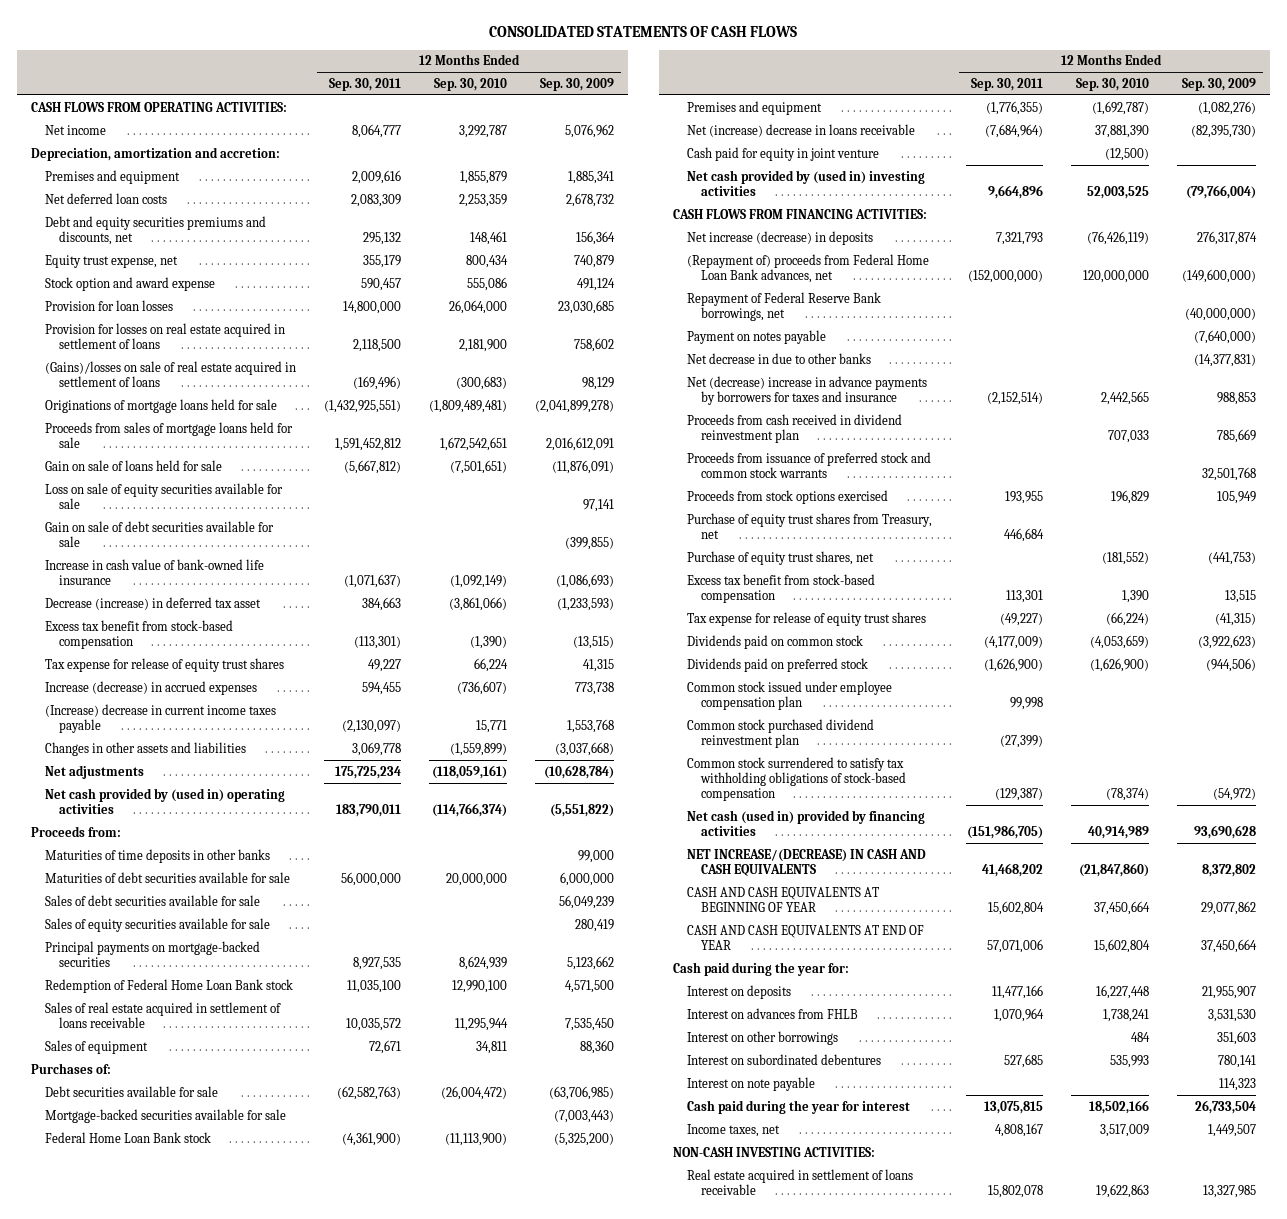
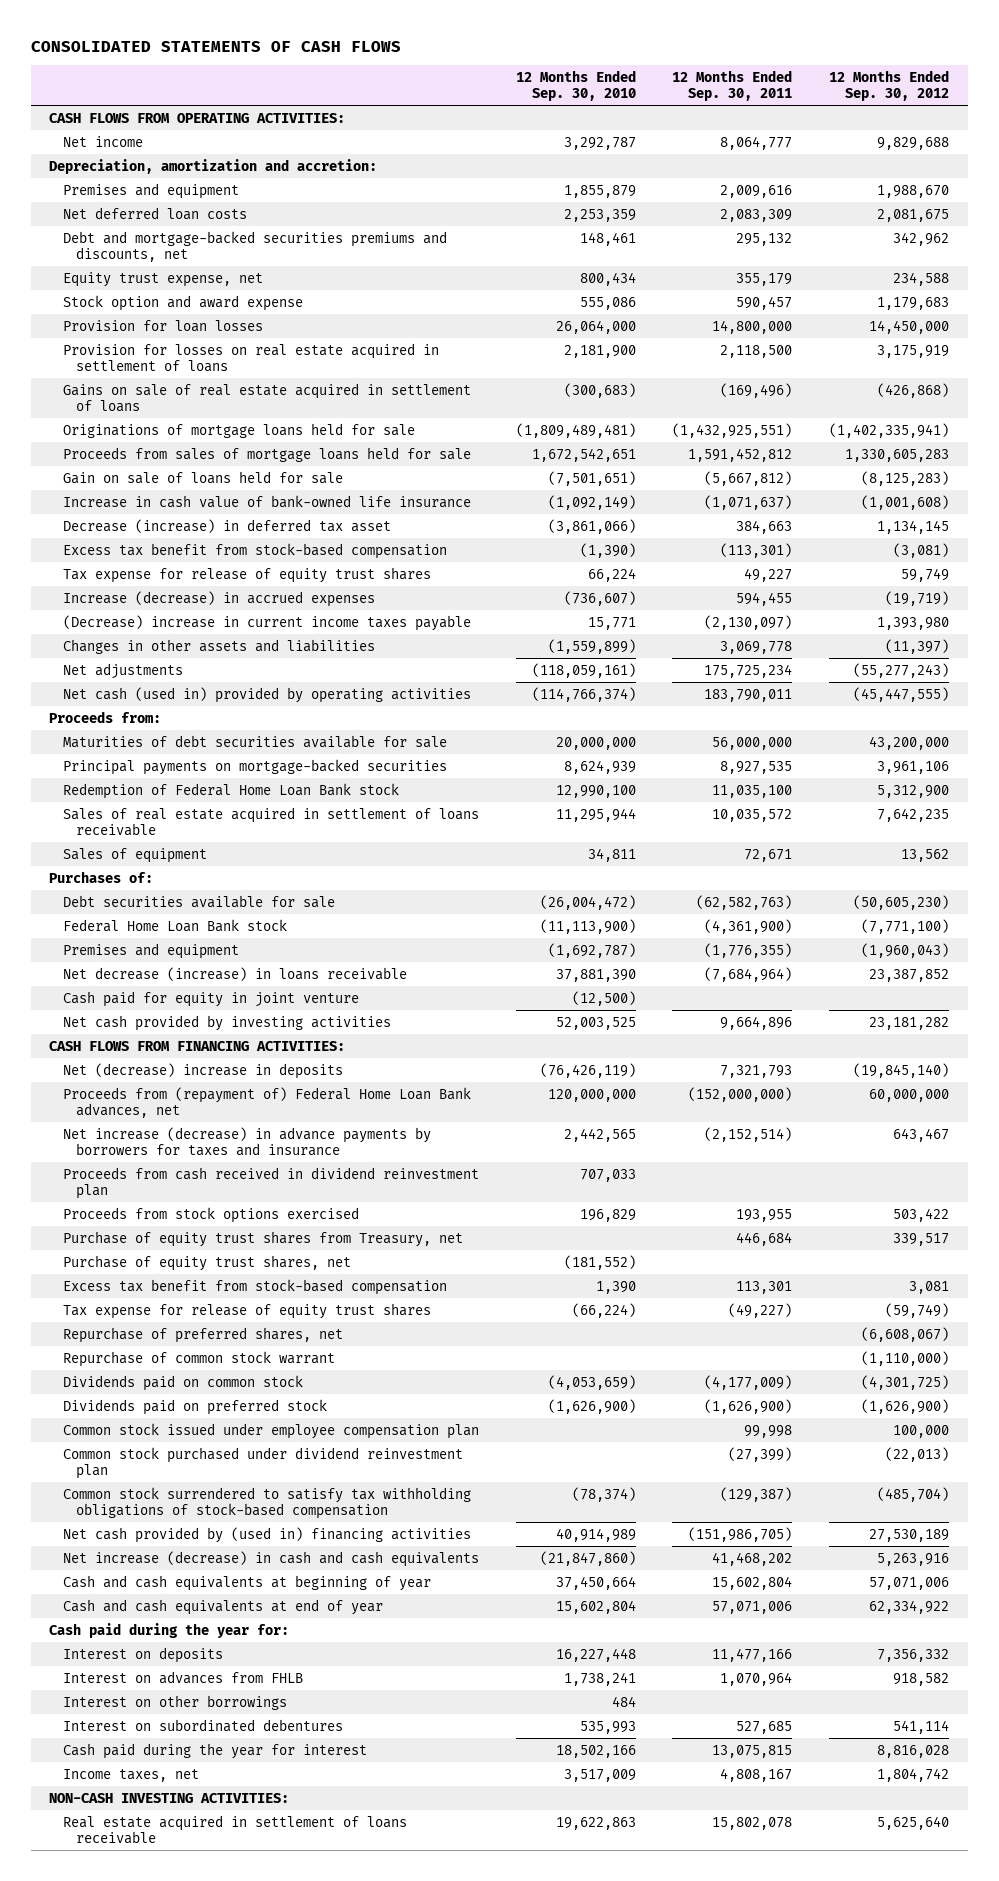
- | 12 Months Ended Sep. 30, 2011 | 12 Months Ended Sep. 30, 2010 | 12 Months Ended Sep. 30, 2009
+ | 12 Months Ended Sep. 30, 2010 | 12 Months Ended Sep. 30, 2011 | 12 Months Ended Sep. 30, 2012
- Debt and equity securities premiums and discounts, net | 295,132 | 148,461 | 156,364
+ Debt and mortgage-backed securities premiums and discounts, net | 148,461 | 295,132 | 342,962
- (Gains)/losses on sale of real estate acquired in settlement of loans | (169,496) | (300,683) | 98,129
+ Gains on sale of real estate acquired in settlement of loans | (300,683) | (169,496) | (426,868)
- Loss on sale of equity securities available for sale | | | 97,141
- Gain on sale of debt securities available for sale | | | (399,855)
- (Increase) decrease in current income taxes payable | (2,130,097) | 15,771 | 1,553,768
+ (Decrease) increase in current income taxes payable | 15,771 | (2,130,097) | 1,393,980
- Net cash provided by (used in) operating activities | 183,790,011 | (114,766,374) | (5,551,822)
+ Net cash (used in) provided by operating activities | (114,766,374) | 183,790,011 | (45,447,555)
- Maturities of time deposits in other banks | | | 99,000
- Sales of debt securities available for sale | | | 56,049,239
- Sales of equity securities available for sale | | | 280,419
- Mortgage-backed securities available for sale | | | (7,003,443)
- Net (increase) decrease in loans receivable | (7,684,964) | 37,881,390 | (82,395,730)
+ Net decrease (increase) in loans receivable | 37,881,390 | (7,684,964) | 23,387,852
- Net cash provided by (used in) investing activities | 9,664,896 | 52,003,525 | (79,766,004)
+ Net cash provided by investing activities | 52,003,525 | 9,664,896 | 23,181,282
- Net increase (decrease) in deposits | 7,321,793 | (76,426,119) | 276,317,874
- (Repayment of) proceeds from Federal Home Loan Bank advances, net | (152,000,000) | 120,000,000 | (149,600,000)
- Repayment of Federal Reserve Bank borrowings, net | | | (40,000,000)
- Payment on notes payable | | | (7,640,000)
- Net decrease in due to other banks | | | (14,377,831)
- Net (decrease) increase in advance payments by borrowers for taxes and insurance | (2,152,514) | 2,442,565 | 988,853
+ Net (decrease) increase in deposits | (76,426,119) | 7,321,793 | (19,845,140)
+ Proceeds from (repayment of) Federal Home Loan Bank advances, net | 120,000,000 | (152,000,000) | 60,000,000
+ Net increase (decrease) in advance payments by borrowers for taxes and insurance | 2,442,565 | (2,152,514) | 643,467
- Proceeds from issuance of preferred stock and common stock warrants | | | 32,501,768
+ Repurchase of preferred shares, net | | | (6,608,067)
+ Repurchase of common stock warrant | | | (1,110,000)
- Common stock purchased dividend reinvestment plan | (27,399) | |
+ Common stock purchased under dividend reinvestment plan | | (27,399) | (22,013)
- Net cash (used in) provided by financing activities | (151,986,705) | 40,914,989 | 93,690,628
- NET INCREASE/(DECREASE) IN CASH AND CASH EQUIVALENTS | 41,468,202 | (21,847,860) | 8,372,802
- CASH AND CASH EQUIVALENTS AT BEGINNING OF YEAR | 15,602,804 | 37,450,664 | 29,077,862
- CASH AND CASH EQUIVALENTS AT END OF YEAR | 57,071,006 | 15,602,804 | 37,450,664
+ Net cash provided by (used in) financing activities | 40,914,989 | (151,986,705) | 27,530,189
+ Net increase (decrease) in cash and cash equivalents | (21,847,860) | 41,468,202 | 5,263,916
+ Cash and cash equivalents at beginning of year | 37,450,664 | 15,602,804 | 57,071,006
+ Cash and cash equivalents at end of year | 15,602,804 | 57,071,006 | 62,334,922
- Interest on note payable | | | 114,323

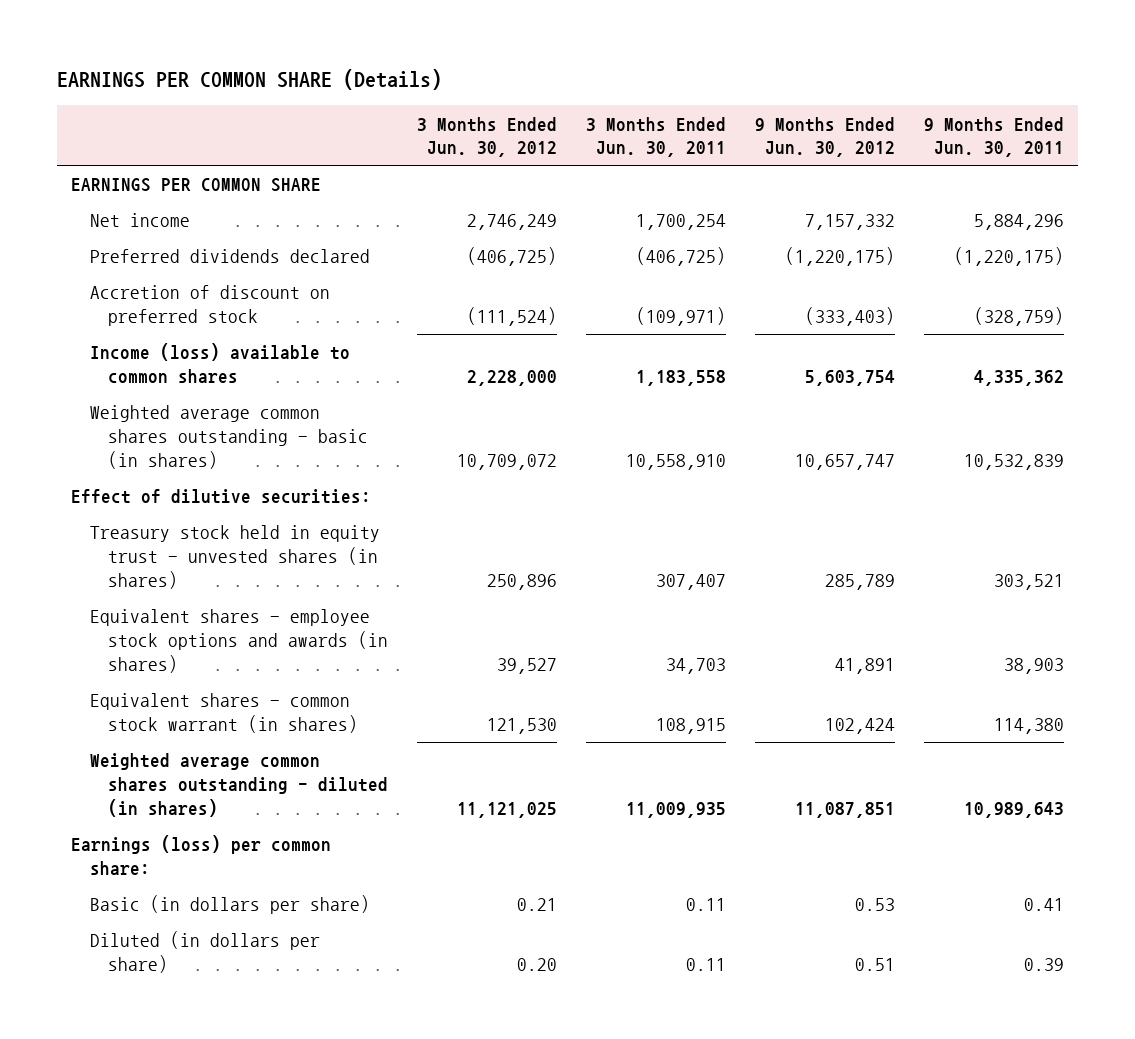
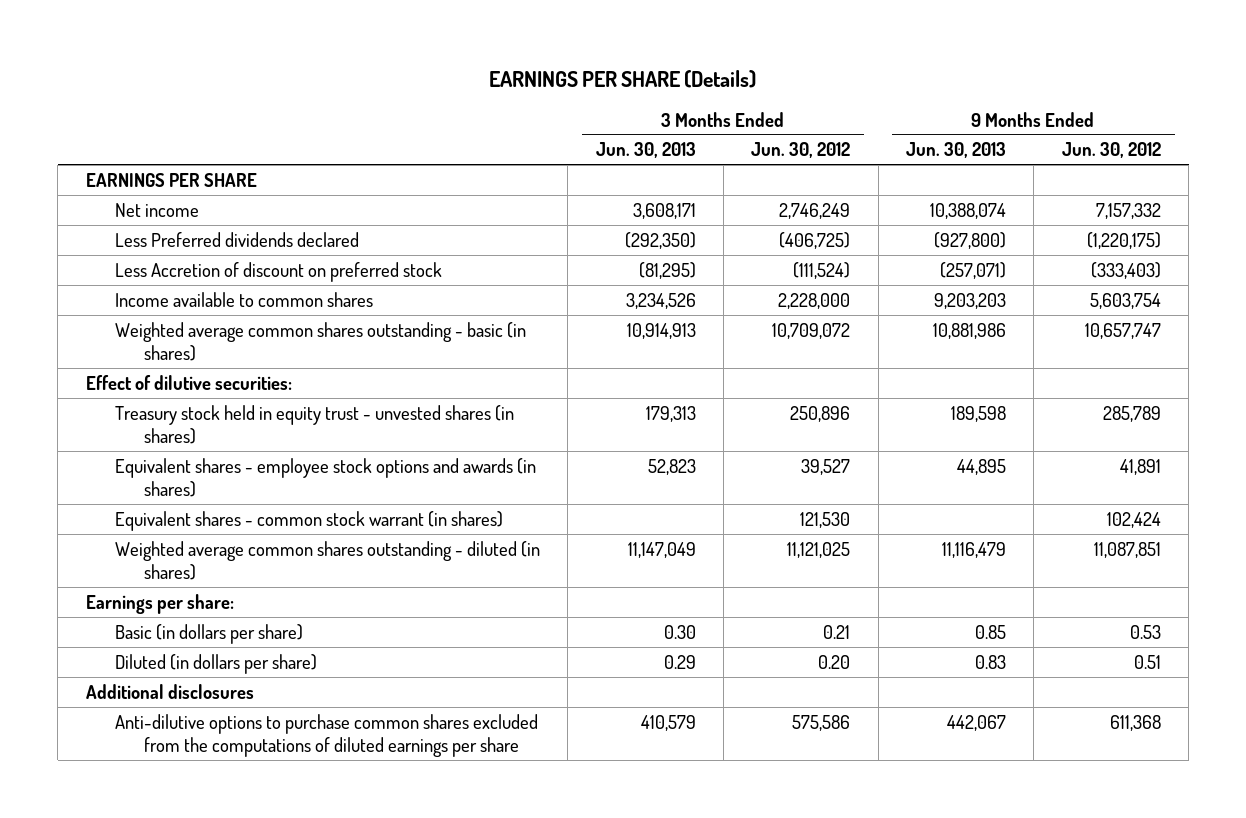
- EARNINGS PER COMMON SHARE (Details)
+ EARNINGS PER SHARE (Details)
- | 3 Months Ended Jun. 30, 2012 | 3 Months Ended Jun. 30, 2011 | 9 Months Ended Jun. 30, 2012 | 9 Months Ended Jun. 30, 2011
+ | 3 Months Ended Jun. 30, 2013 | 3 Months Ended Jun. 30, 2012 | 9 Months Ended Jun. 30, 2013 | 9 Months Ended Jun. 30, 2012
- EARNINGS PER COMMON SHARE
+ EARNINGS PER SHARE
- Preferred dividends declared | (406,725) | (406,725) | (1,220,175) | (1,220,175)
- Accretion of discount on preferred stock | (111,524) | (109,971) | (333,403) | (328,759)
- Income (loss) available to common shares | 2,228,000 | 1,183,558 | 5,603,754 | 4,335,362
+ Less Preferred dividends declared | (292,350) | (406,725) | (927,800) | (1,220,175)
+ Less Accretion of discount on preferred stock | (81,295) | (111,524) | (257,071) | (333,403)
+ Income available to common shares | 3,234,526 | 2,228,000 | 9,203,203 | 5,603,754
- Earnings (loss) per common share:
+ Earnings per share:
+ Additional disclosures
+ Anti-dilutive options to purchase common shares excluded from the computations of diluted earnings per share | 410,579 | 575,586 | 442,067 | 611,368

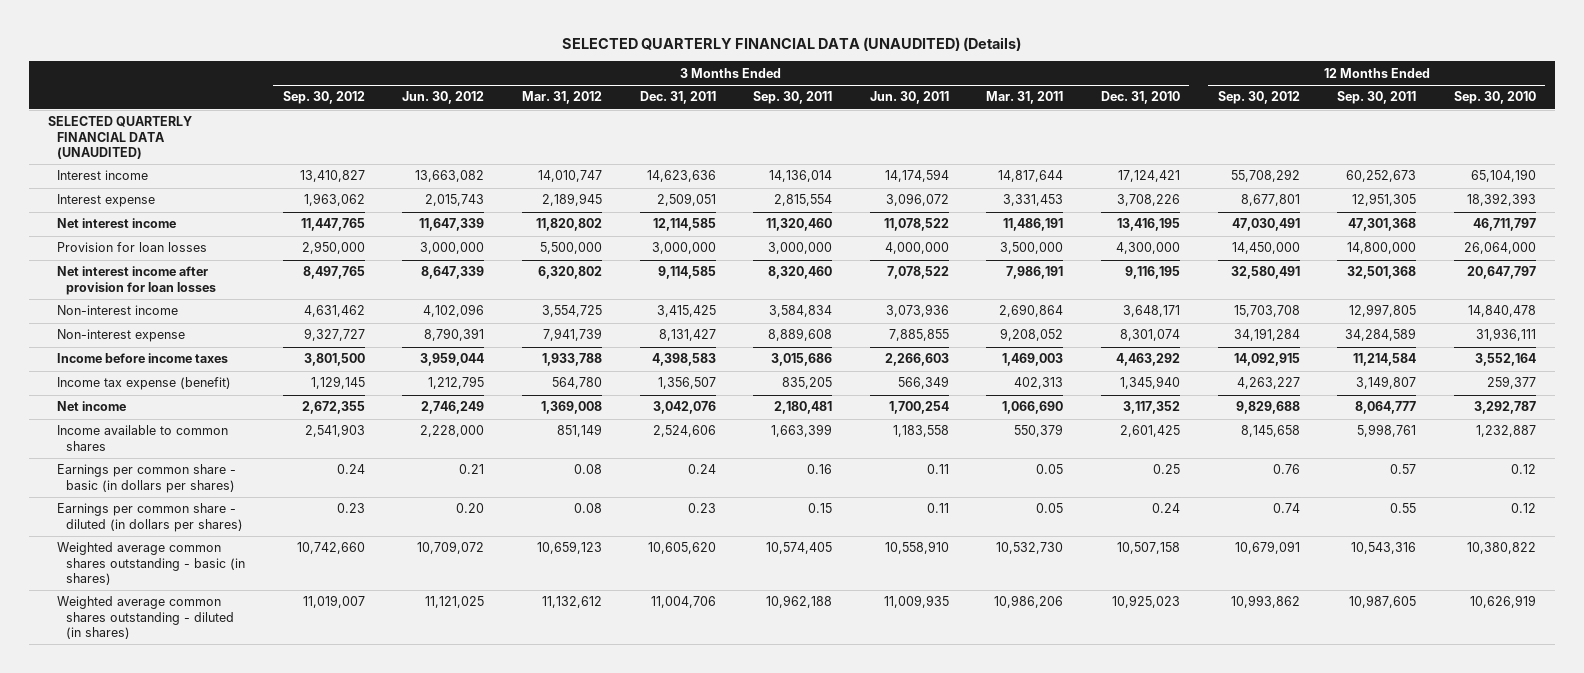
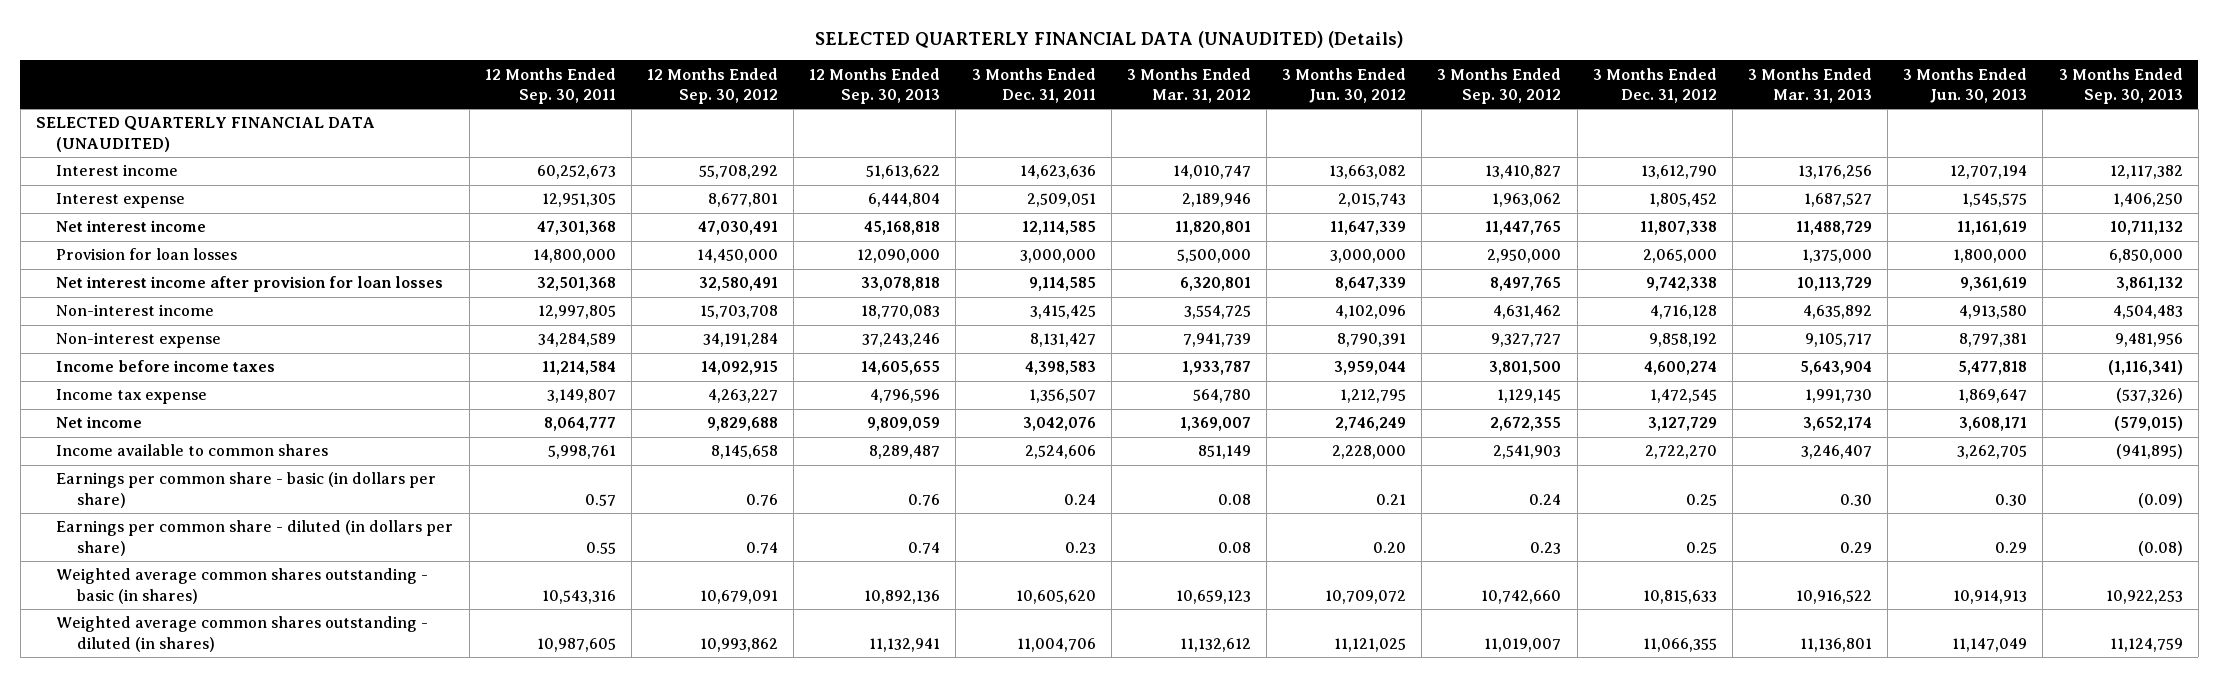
- | 3 Months Ended Sep. 30, 2012 | 3 Months Ended Jun. 30, 2012 | 3 Months Ended Mar. 31, 2012 | 3 Months Ended Dec. 31, 2011 | 3 Months Ended Sep. 30, 2011 | 3 Months Ended Jun. 30, 2011 | 3 Months Ended Mar. 31, 2011 | 3 Months Ended Dec. 31, 2010 | 12 Months Ended Sep. 30, 2012 | 12 Months Ended Sep. 30, 2011 | 12 Months Ended Sep. 30, 2010
+ | 12 Months Ended Sep. 30, 2011 | 12 Months Ended Sep. 30, 2012 | 12 Months Ended Sep. 30, 2013 | 3 Months Ended Dec. 31, 2011 | 3 Months Ended Mar. 31, 2012 | 3 Months Ended Jun. 30, 2012 | 3 Months Ended Sep. 30, 2012 | 3 Months Ended Dec. 31, 2012 | 3 Months Ended Mar. 31, 2013 | 3 Months Ended Jun. 30, 2013 | 3 Months Ended Sep. 30, 2013
- Interest expense | 1,963,062 | 2,015,743 | 2,189,945 | 2,509,051 | 2,815,554 | 3,096,072 | 3,331,453 | 3,708,226 | 8,677,801 | 12,951,305 | 18,392,393
- Net interest income | 11,447,765 | 11,647,339 | 11,820,802 | 12,114,585 | 11,320,460 | 11,078,522 | 11,486,191 | 13,416,195 | 47,030,491 | 47,301,368 | 46,711,797
+ Interest expense | 12,951,305 | 8,677,801 | 6,444,804 | 2,509,051 | 2,189,946 | 2,015,743 | 1,963,062 | 1,805,452 | 1,687,527 | 1,545,575 | 1,406,250
+ Net interest income | 47,301,368 | 47,030,491 | 45,168,818 | 12,114,585 | 11,820,801 | 11,647,339 | 11,447,765 | 11,807,338 | 11,488,729 | 11,161,619 | 10,711,132
- Net interest income after provision for loan losses | 8,497,765 | 8,647,339 | 6,320,802 | 9,114,585 | 8,320,460 | 7,078,522 | 7,986,191 | 9,116,195 | 32,580,491 | 32,501,368 | 20,647,797
+ Net interest income after provision for loan losses | 32,501,368 | 32,580,491 | 33,078,818 | 9,114,585 | 6,320,801 | 8,647,339 | 8,497,765 | 9,742,338 | 10,113,729 | 9,361,619 | 3,861,132
- Income before income taxes | 3,801,500 | 3,959,044 | 1,933,788 | 4,398,583 | 3,015,686 | 2,266,603 | 1,469,003 | 4,463,292 | 14,092,915 | 11,214,584 | 3,552,164
- Income tax expense (benefit) | 1,129,145 | 1,212,795 | 564,780 | 1,356,507 | 835,205 | 566,349 | 402,313 | 1,345,940 | 4,263,227 | 3,149,807 | 259,377
- Net income | 2,672,355 | 2,746,249 | 1,369,008 | 3,042,076 | 2,180,481 | 1,700,254 | 1,066,690 | 3,117,352 | 9,829,688 | 8,064,777 | 3,292,787
+ Income before income taxes | 11,214,584 | 14,092,915 | 14,605,655 | 4,398,583 | 1,933,787 | 3,959,044 | 3,801,500 | 4,600,274 | 5,643,904 | 5,477,818 | (1,116,341)
+ Income tax expense | 3,149,807 | 4,263,227 | 4,796,596 | 1,356,507 | 564,780 | 1,212,795 | 1,129,145 | 1,472,545 | 1,991,730 | 1,869,647 | (537,326)
+ Net income | 8,064,777 | 9,829,688 | 9,809,059 | 3,042,076 | 1,369,007 | 2,746,249 | 2,672,355 | 3,127,729 | 3,652,174 | 3,608,171 | (579,015)
- Earnings per common share - basic (in dollars per shares) | 0.24 | 0.21 | 0.08 | 0.24 | 0.16 | 0.11 | 0.05 | 0.25 | 0.76 | 0.57 | 0.12
- Earnings per common share - diluted (in dollars per shares) | 0.23 | 0.20 | 0.08 | 0.23 | 0.15 | 0.11 | 0.05 | 0.24 | 0.74 | 0.55 | 0.12
+ Earnings per common share - basic (in dollars per share) | 0.57 | 0.76 | 0.76 | 0.24 | 0.08 | 0.21 | 0.24 | 0.25 | 0.30 | 0.30 | (0.09)
+ Earnings per common share - diluted (in dollars per share) | 0.55 | 0.74 | 0.74 | 0.23 | 0.08 | 0.20 | 0.23 | 0.25 | 0.29 | 0.29 | (0.08)

